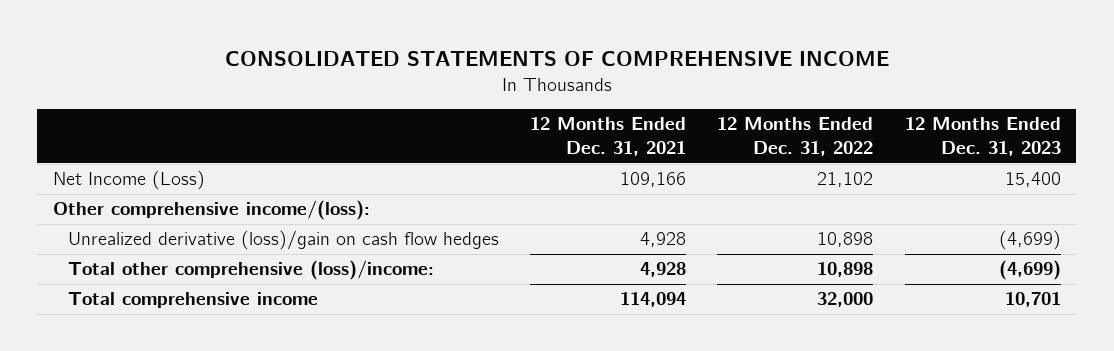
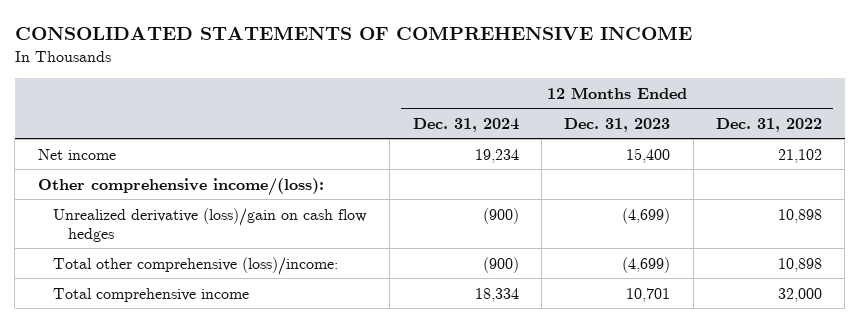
- | 12 Months Ended Dec. 31, 2021 | 12 Months Ended Dec. 31, 2022 | 12 Months Ended Dec. 31, 2023
+ | 12 Months Ended Dec. 31, 2024 | 12 Months Ended Dec. 31, 2023 | 12 Months Ended Dec. 31, 2022
- Net Income (Loss) | 109,166 | 21,102 | 15,400
+ Net income | 19,234 | 15,400 | 21,102

